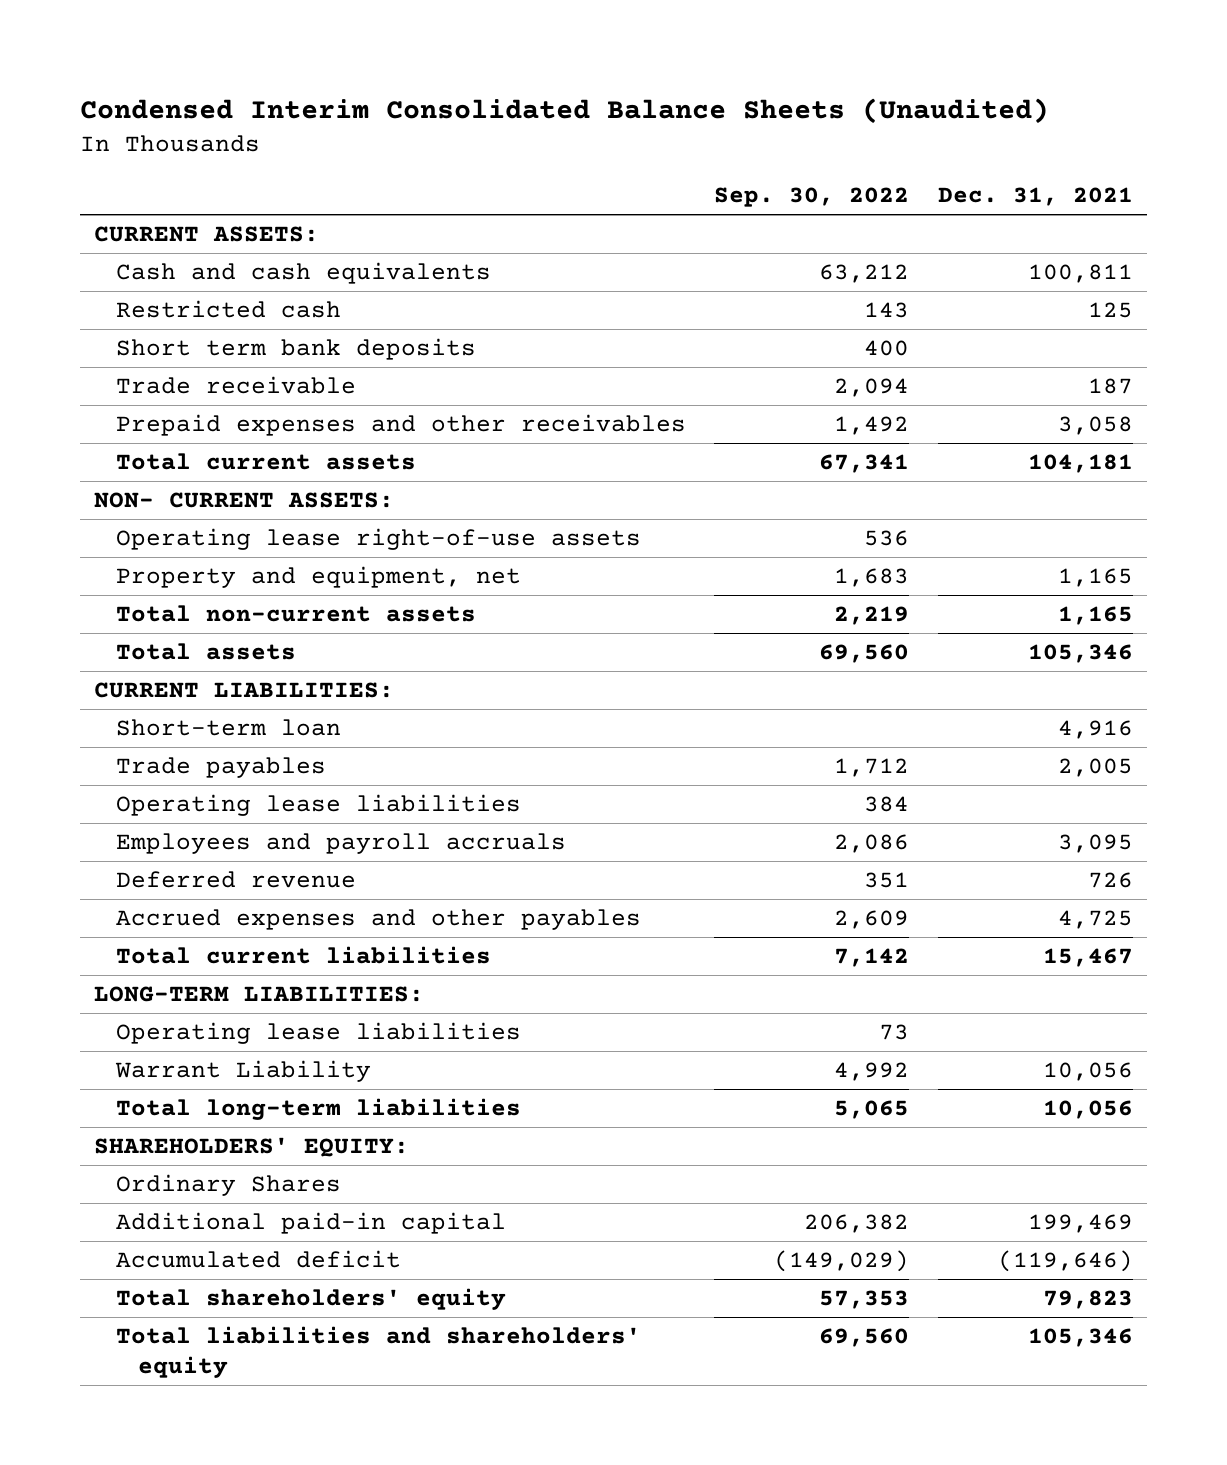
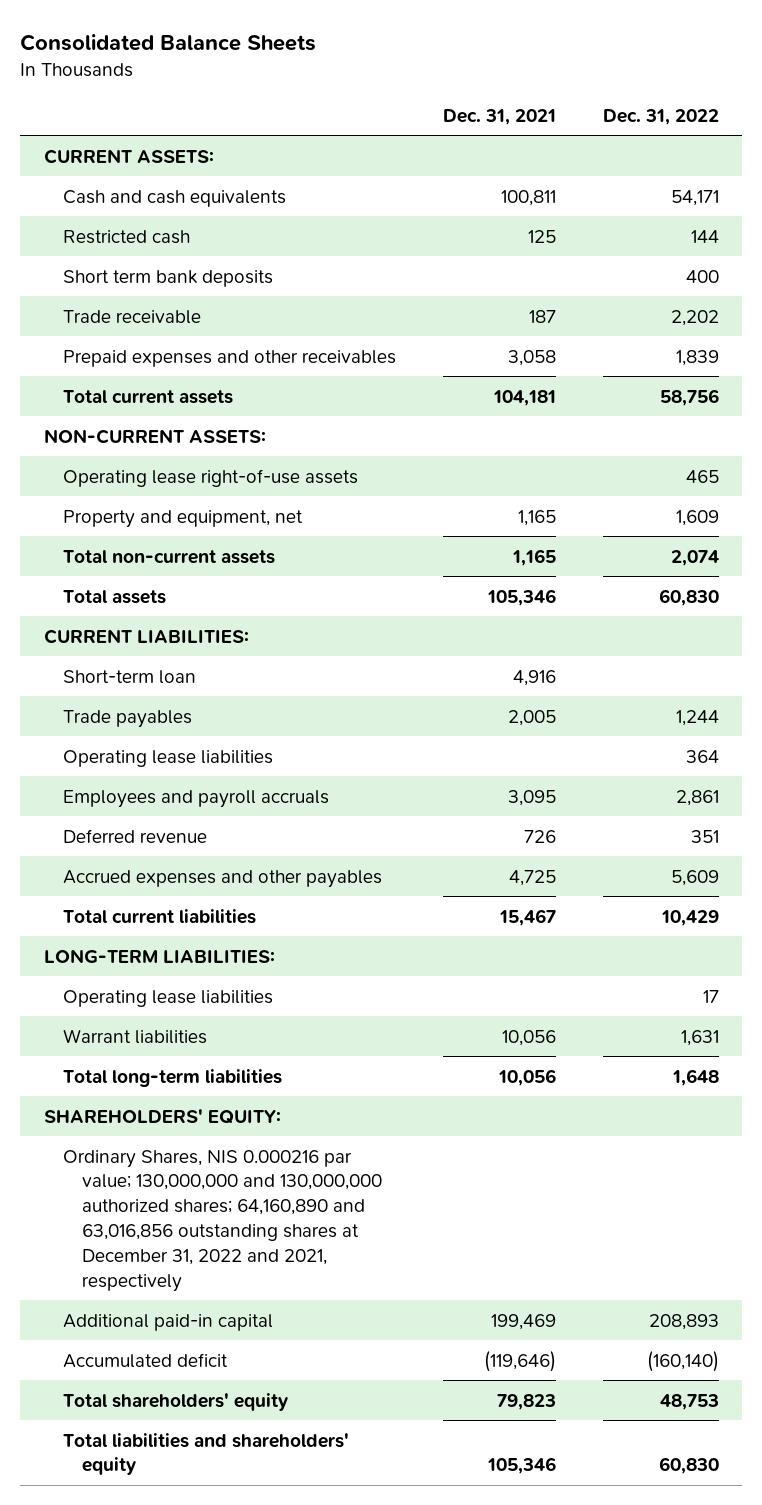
- Condensed Interim Consolidated Balance Sheets (Unaudited)
+ Consolidated Balance Sheets
- | Sep. 30, 2022 | Dec. 31, 2021
+ | Dec. 31, 2021 | Dec. 31, 2022
- NON- CURRENT ASSETS:
+ NON-CURRENT ASSETS:
- Warrant Liability | 4,992 | 10,056
+ Warrant liabilities | 10,056 | 1,631
- Ordinary Shares
+ Ordinary Shares, NIS 0.000216 par value; 130,000,000 and 130,000,000 authorized shares; 64,160,890 and 63,016,856 outstanding shares at December 31, 2022 and 2021, respectively

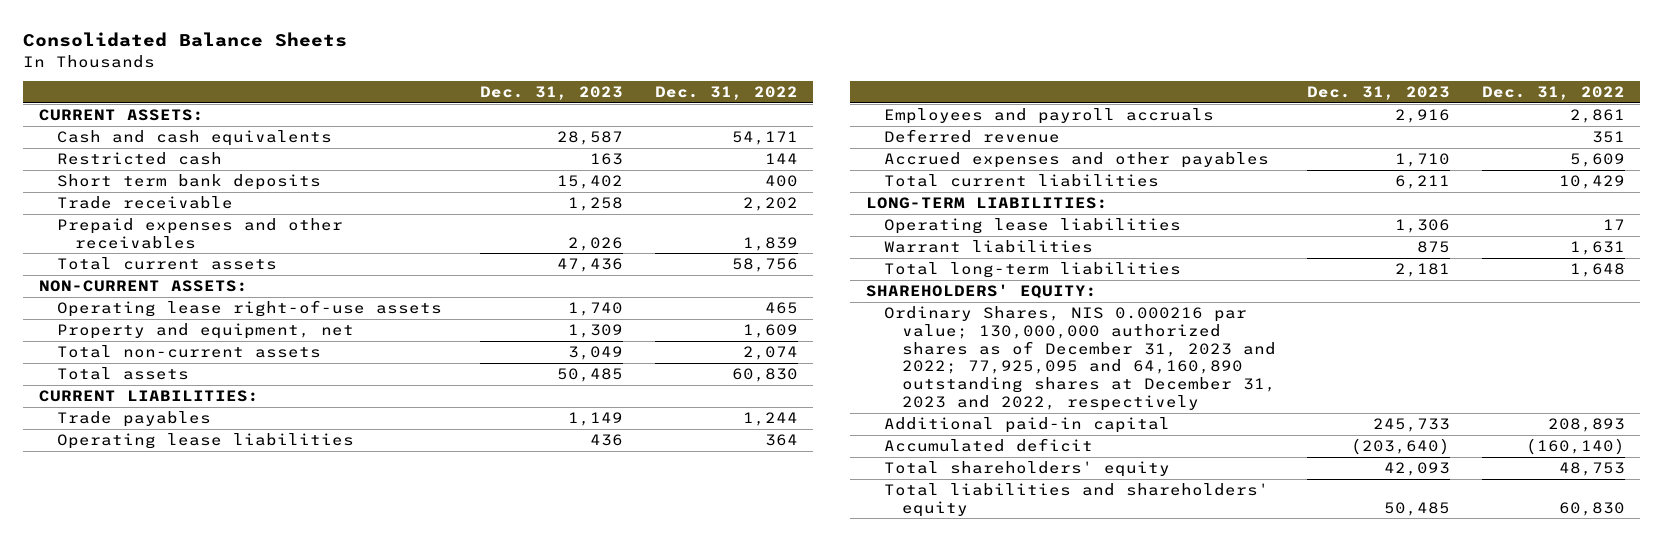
- | Dec. 31, 2021 | Dec. 31, 2022
+ | Dec. 31, 2023 | Dec. 31, 2022
- Short-term loan | 4,916 |
- Ordinary Shares, NIS 0.000216 par value; 130,000,000 and 130,000,000 authorized shares; 64,160,890 and 63,016,856 outstanding shares at December 31, 2022 and 2021, respectively
+ Ordinary Shares, NIS 0.000216 par value; 130,000,000 authorized shares as of December 31, 2023 and 2022; 77,925,095 and 64,160,890 outstanding shares at December 31, 2023 and 2022, respectively

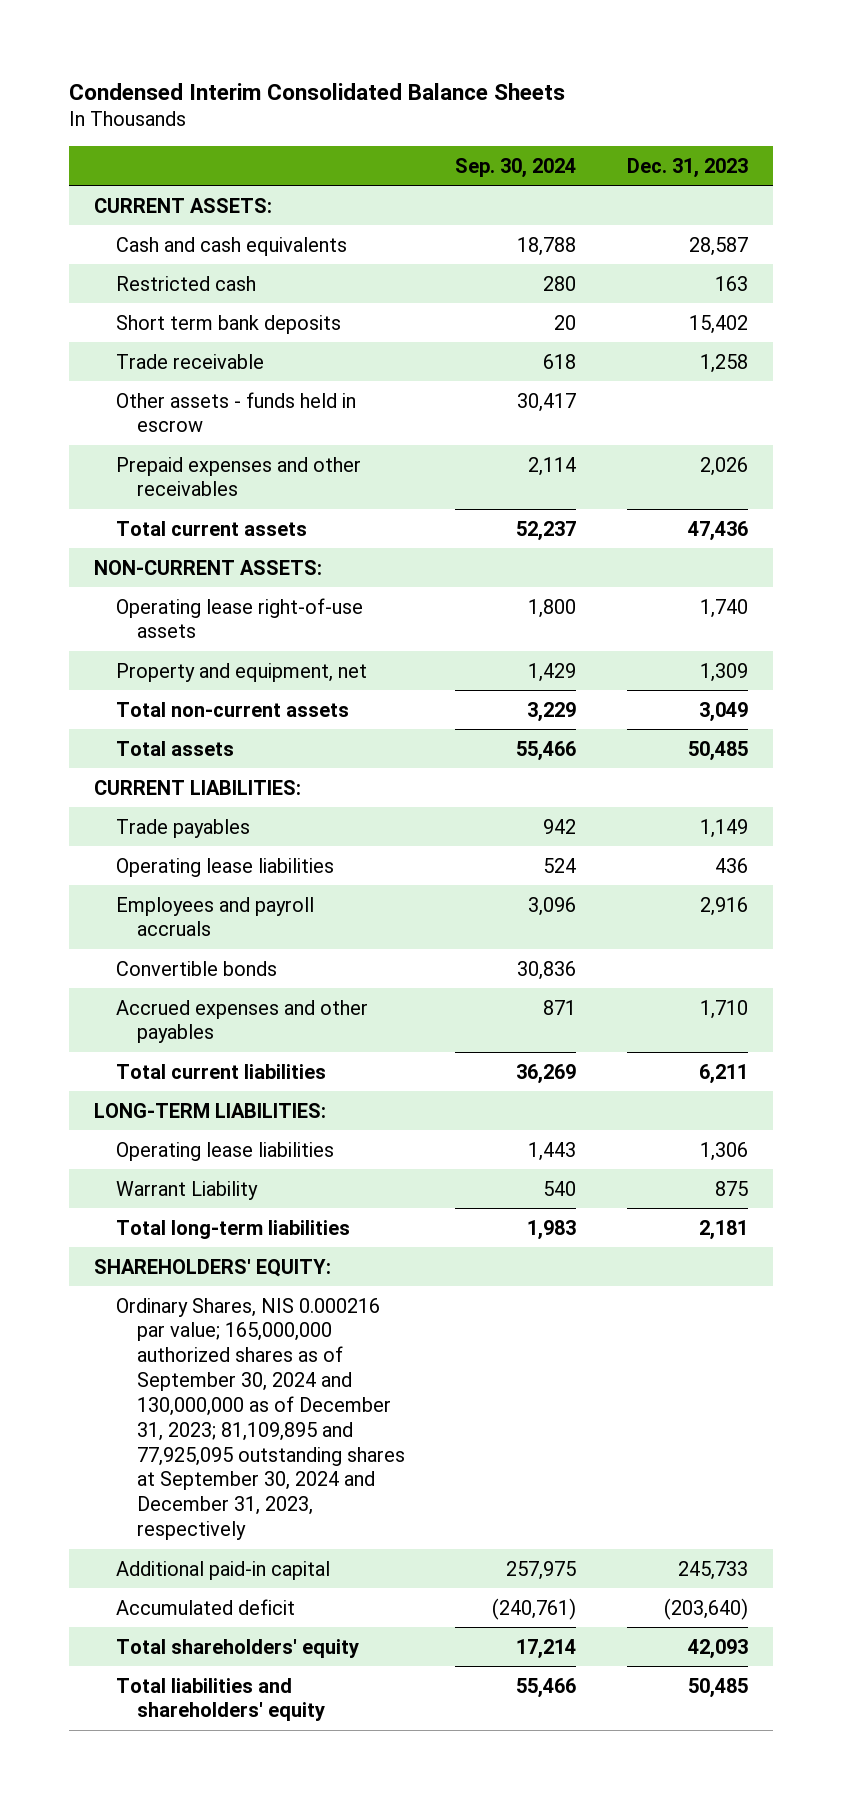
- Consolidated Balance Sheets
+ Condensed Interim Consolidated Balance Sheets
- | Dec. 31, 2023 | Dec. 31, 2022
+ | Sep. 30, 2024 | Dec. 31, 2023
+ Other assets - funds held in escrow | 30,417 |
- Deferred revenue | | 351
+ Convertible bonds | 30,836 |
- Warrant liabilities | 875 | 1,631
+ Warrant Liability | 540 | 875
- Ordinary Shares, NIS 0.000216 par value; 130,000,000 authorized shares as of December 31, 2023 and 2022; 77,925,095 and 64,160,890 outstanding shares at December 31, 2023 and 2022, respectively
+ Ordinary Shares, NIS 0.000216 par value; 165,000,000 authorized shares as of September 30, 2024 and 130,000,000 as of December 31, 2023; 81,109,895 and 77,925,095 outstanding shares at September 30, 2024 and December 31, 2023, respectively

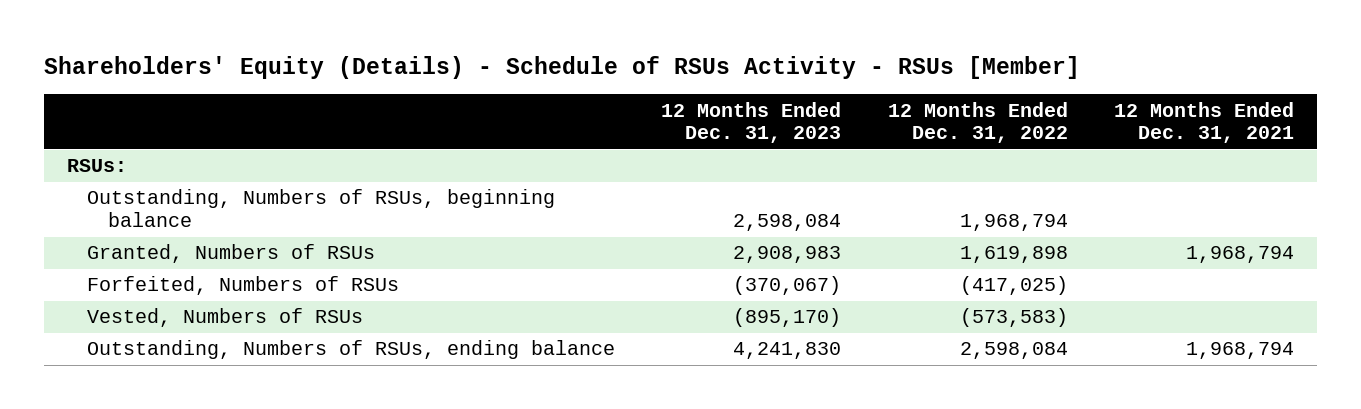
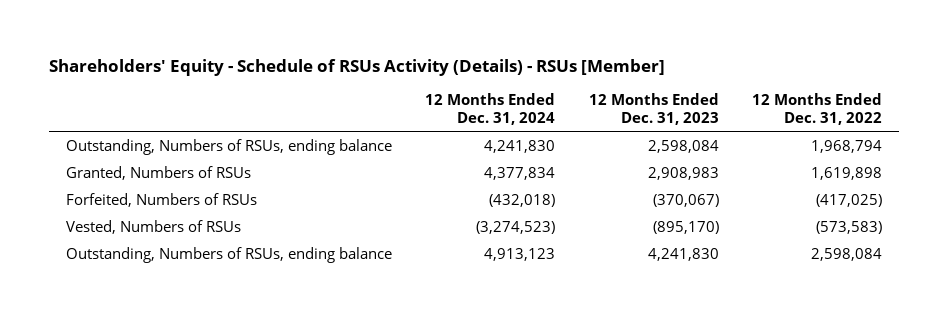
- Shareholders' Equity (Details) - Schedule of RSUs Activity - RSUs [Member]
+ Shareholders' Equity - Schedule of RSUs Activity (Details) - RSUs [Member]
- | 12 Months Ended Dec. 31, 2023 | 12 Months Ended Dec. 31, 2022 | 12 Months Ended Dec. 31, 2021
+ | 12 Months Ended Dec. 31, 2024 | 12 Months Ended Dec. 31, 2023 | 12 Months Ended Dec. 31, 2022
- RSUs:
- Outstanding, Numbers of RSUs, beginning balance | 2,598,084 | 1,968,794 |
+ Outstanding, Numbers of RSUs, ending balance | 4,241,830 | 2,598,084 | 1,968,794

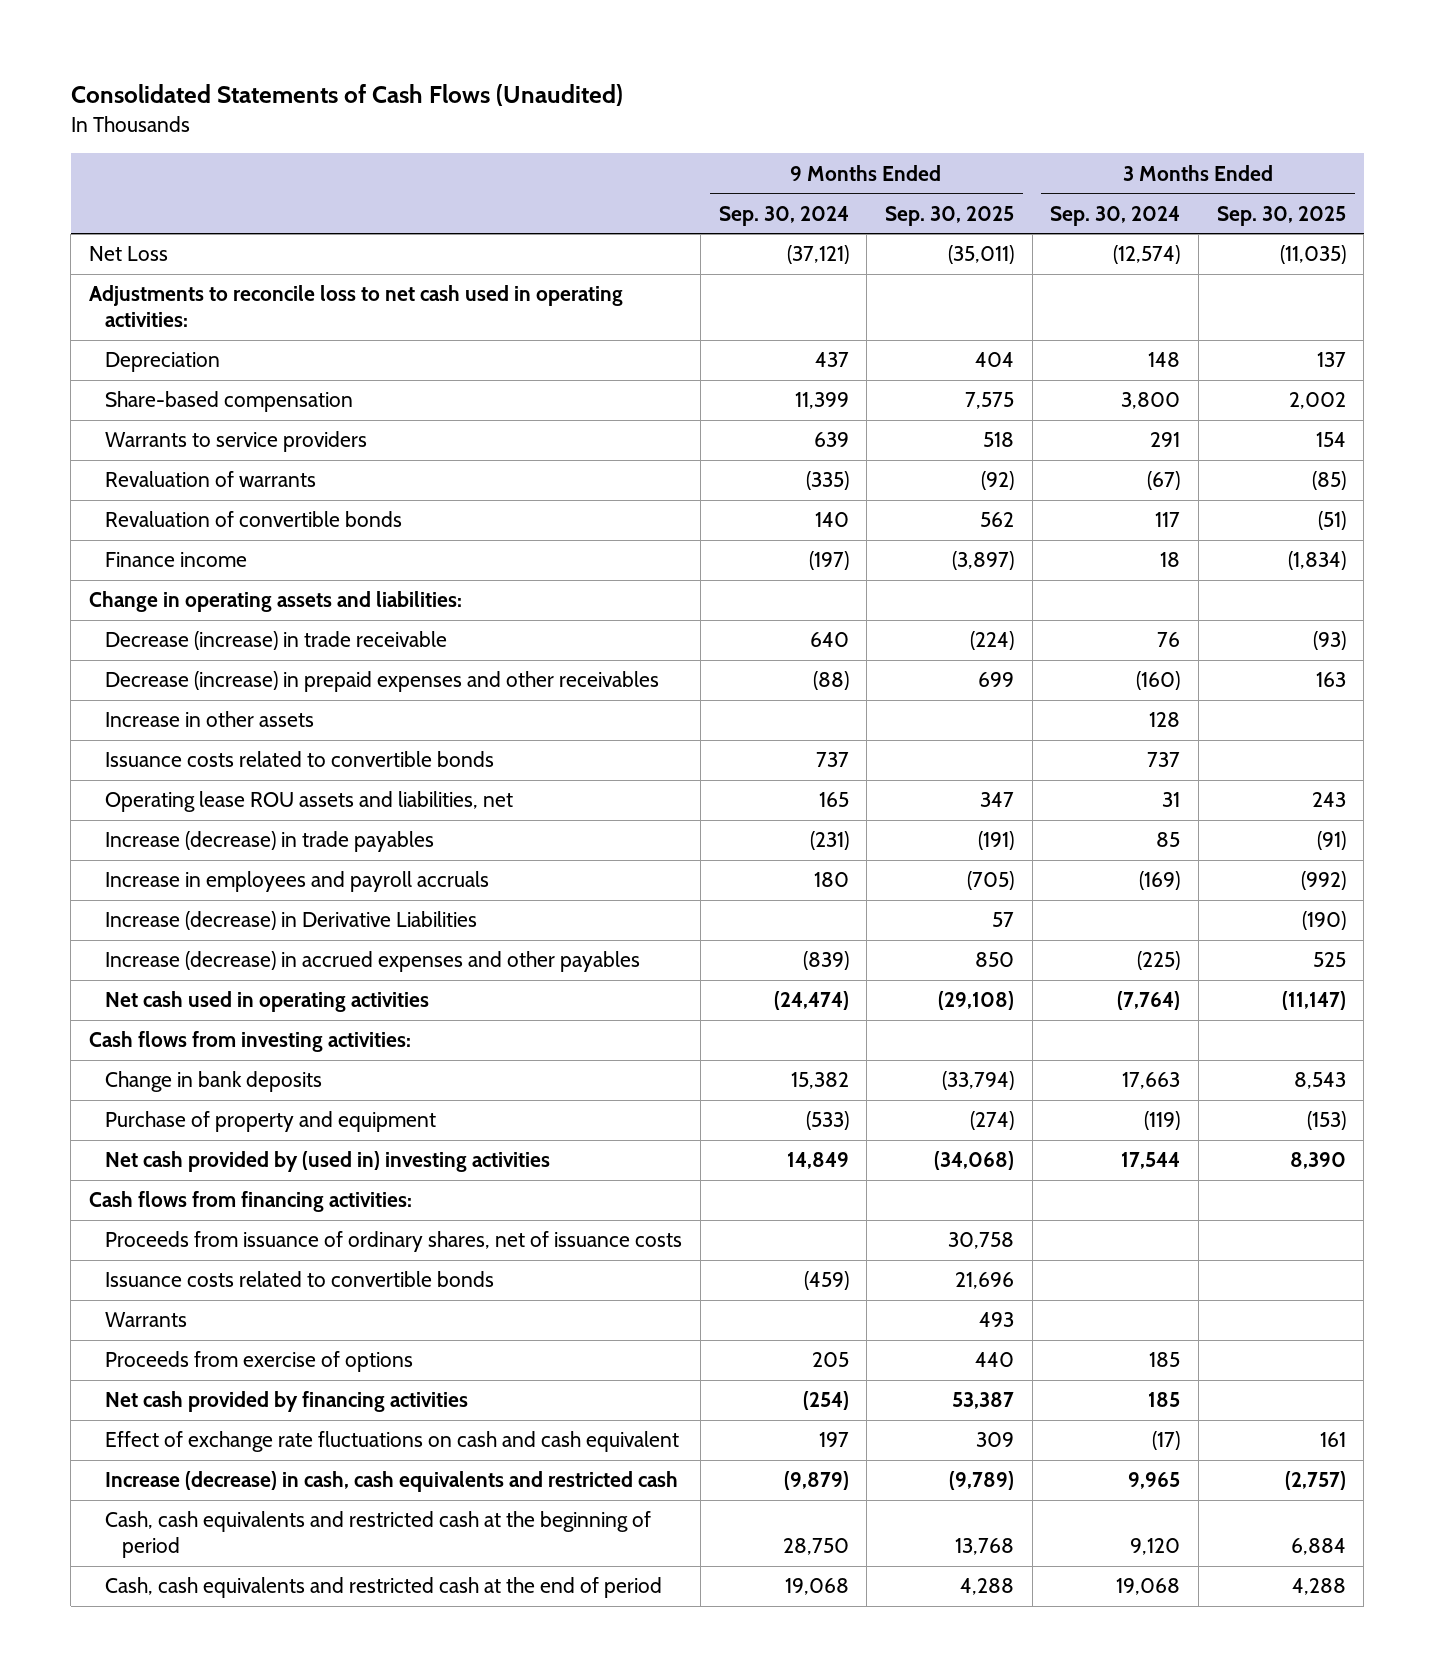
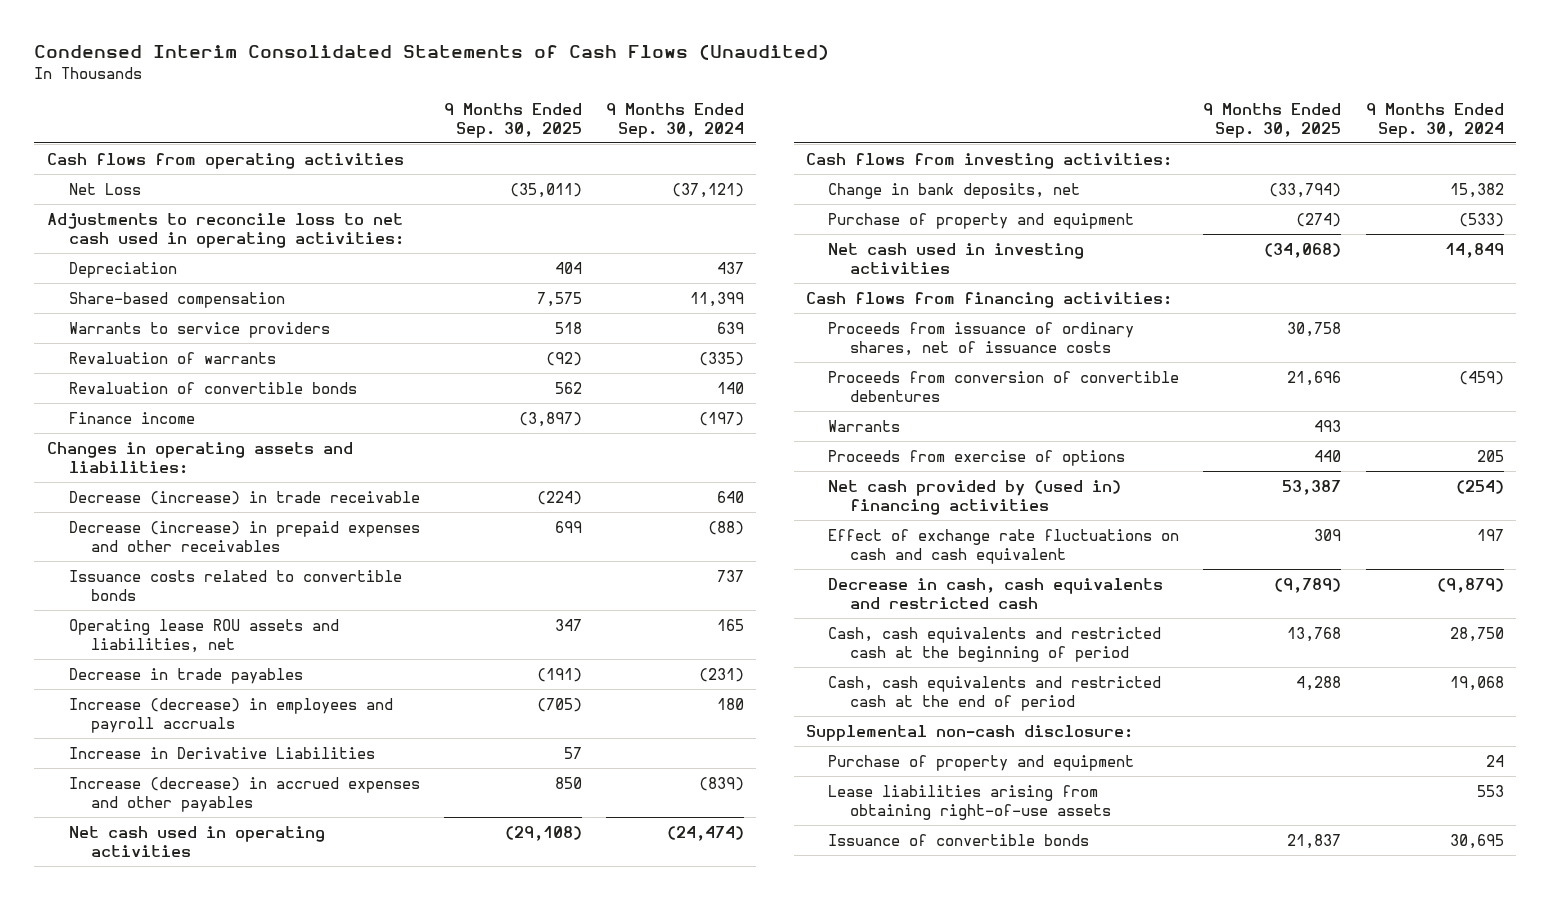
- Consolidated Statements of Cash Flows (Unaudited)
+ Condensed Interim Consolidated Statements of Cash Flows (Unaudited)
- | 9 Months Ended Sep. 30, 2024 | 9 Months Ended Sep. 30, 2025 | 3 Months Ended Sep. 30, 2024 | 3 Months Ended Sep. 30, 2025
+ | 9 Months Ended Sep. 30, 2025 | 9 Months Ended Sep. 30, 2024
+ Cash flows from operating activities
- Change in operating assets and liabilities:
+ Changes in operating assets and liabilities:
- Increase in other assets | | | 128 |
- Increase (decrease) in trade payables | (231) | (191) | 85 | (91)
- Increase in employees and payroll accruals | 180 | (705) | (169) | (992)
- Increase (decrease) in Derivative Liabilities | | 57 | | (190)
+ Decrease in trade payables | (191) | (231)
+ Increase (decrease) in employees and payroll accruals | (705) | 180
+ Increase in Derivative Liabilities | 57 |
- Change in bank deposits | 15,382 | (33,794) | 17,663 | 8,543
+ Change in bank deposits, net | (33,794) | 15,382
- Net cash provided by (used in) investing activities | 14,849 | (34,068) | 17,544 | 8,390
+ Net cash used in investing activities | (34,068) | 14,849
- Issuance costs related to convertible bonds | (459) | 21,696 | |
+ Proceeds from conversion of convertible debentures | 21,696 | (459)
- Net cash provided by financing activities | (254) | 53,387 | 185 |
+ Net cash provided by (used in) financing activities | 53,387 | (254)
- Increase (decrease) in cash, cash equivalents and restricted cash | (9,879) | (9,789) | 9,965 | (2,757)
+ Decrease in cash, cash equivalents and restricted cash | (9,789) | (9,879)
+ Supplemental non-cash disclosure:
+ Purchase of property and equipment | | 24
+ Lease liabilities arising from obtaining right-of-use assets | | 553
+ Issuance of convertible bonds | 21,837 | 30,695

